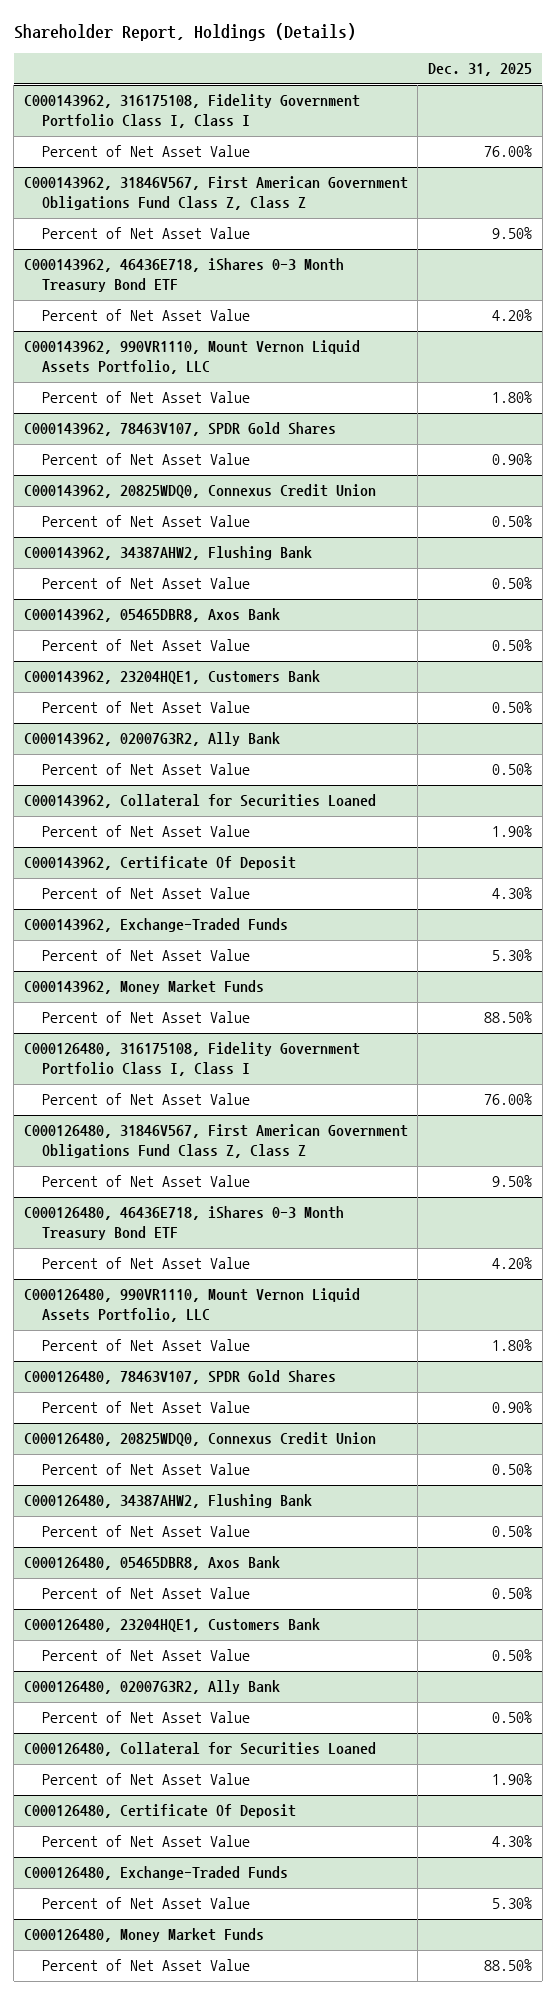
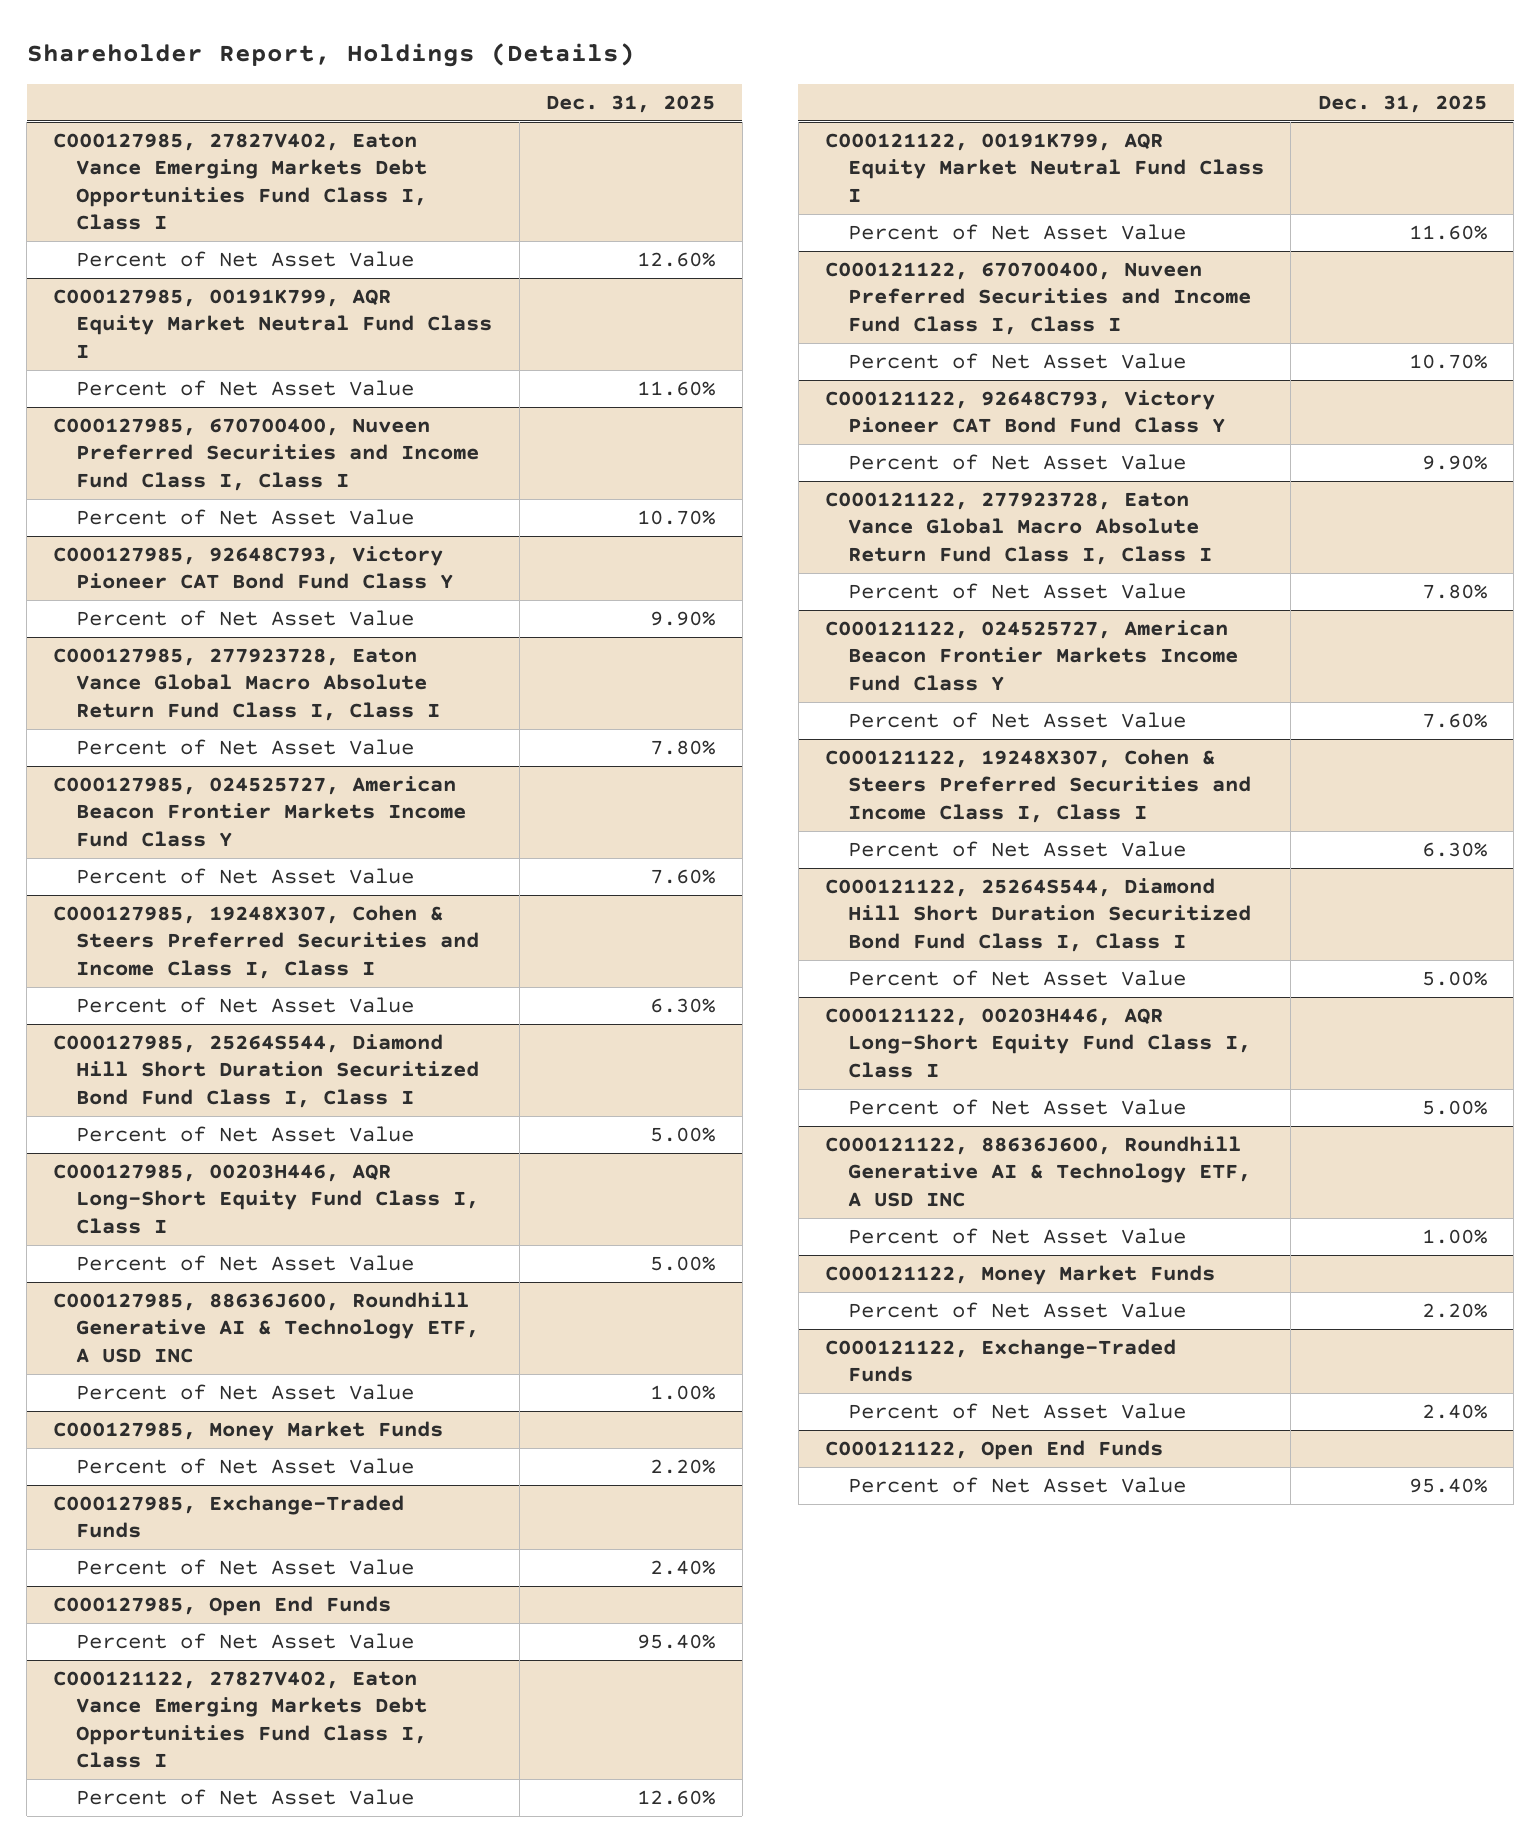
- C000143962, 316175108, Fidelity Government Portfolio Class I, Class I
- Percent of Net Asset Value | 76.00%
- C000143962, 31846V567, First American Government Obligations Fund Class Z, Class Z
- Percent of Net Asset Value | 9.50%
- C000143962, 46436E718, iShares 0-3 Month Treasury Bond ETF
- Percent of Net Asset Value | 4.20%
- C000143962, 990VR1110, Mount Vernon Liquid Assets Portfolio, LLC
- Percent of Net Asset Value | 1.80%
- C000143962, 78463V107, SPDR Gold Shares
- Percent of Net Asset Value | 0.90%
- C000143962, 20825WDQ0, Connexus Credit Union
- Percent of Net Asset Value | 0.50%
- C000143962, 34387AHW2, Flushing Bank
- Percent of Net Asset Value | 0.50%
- C000143962, 05465DBR8, Axos Bank
- Percent of Net Asset Value | 0.50%
- C000143962, 23204HQE1, Customers Bank
- Percent of Net Asset Value | 0.50%
- C000143962, 02007G3R2, Ally Bank
- Percent of Net Asset Value | 0.50%
- C000143962, Collateral for Securities Loaned
- Percent of Net Asset Value | 1.90%
- C000143962, Certificate Of Deposit
- Percent of Net Asset Value | 4.30%
- C000143962, Exchange-Traded Funds
- Percent of Net Asset Value | 5.30%
- C000143962, Money Market Funds
- Percent of Net Asset Value | 88.50%
- C000126480, 316175108, Fidelity Government Portfolio Class I, Class I
- Percent of Net Asset Value | 76.00%
- C000126480, 31846V567, First American Government Obligations Fund Class Z, Class Z
- Percent of Net Asset Value | 9.50%
- C000126480, 46436E718, iShares 0-3 Month Treasury Bond ETF
- Percent of Net Asset Value | 4.20%
- C000126480, 990VR1110, Mount Vernon Liquid Assets Portfolio, LLC
- Percent of Net Asset Value | 1.80%
- C000126480, 78463V107, SPDR Gold Shares
- Percent of Net Asset Value | 0.90%
- C000126480, 20825WDQ0, Connexus Credit Union
- Percent of Net Asset Value | 0.50%
- C000126480, 34387AHW2, Flushing Bank
- Percent of Net Asset Value | 0.50%
- C000126480, 05465DBR8, Axos Bank
- Percent of Net Asset Value | 0.50%
- C000126480, 23204HQE1, Customers Bank
- Percent of Net Asset Value | 0.50%
- C000126480, 02007G3R2, Ally Bank
- Percent of Net Asset Value | 0.50%
- C000126480, Collateral for Securities Loaned
- Percent of Net Asset Value | 1.90%
- C000126480, Certificate Of Deposit
- Percent of Net Asset Value | 4.30%
- C000126480, Exchange-Traded Funds
- Percent of Net Asset Value | 5.30%
- C000126480, Money Market Funds
- Percent of Net Asset Value | 88.50%
+ C000127985, 27827V402, Eaton Vance Emerging Markets Debt Opportunities Fund Class I, Class I
+ Percent of Net Asset Value | 12.60%
+ C000127985, 00191K799, AQR Equity Market Neutral Fund Class I
+ Percent of Net Asset Value | 11.60%
+ C000127985, 670700400, Nuveen Preferred Securities and Income Fund Class I, Class I
+ Percent of Net Asset Value | 10.70%
+ C000127985, 92648C793, Victory Pioneer CAT Bond Fund Class Y
+ Percent of Net Asset Value | 9.90%
+ C000127985, 277923728, Eaton Vance Global Macro Absolute Return Fund Class I, Class I
+ Percent of Net Asset Value | 7.80%
+ C000127985, 024525727, American Beacon Frontier Markets Income Fund Class Y
+ Percent of Net Asset Value | 7.60%
+ C000127985, 19248X307, Cohen & Steers Preferred Securities and Income Class I, Class I
+ Percent of Net Asset Value | 6.30%
+ C000127985, 25264S544, Diamond Hill Short Duration Securitized Bond Fund Class I, Class I
+ Percent of Net Asset Value | 5.00%
+ C000127985, 00203H446, AQR Long-Short Equity Fund Class I, Class I
+ Percent of Net Asset Value | 5.00%
+ C000127985, 88636J600, Roundhill Generative AI & Technology ETF, A USD INC
+ Percent of Net Asset Value | 1.00%
+ C000127985, Money Market Funds
+ Percent of Net Asset Value | 2.20%
+ C000127985, Exchange-Traded Funds
+ Percent of Net Asset Value | 2.40%
+ C000127985, Open End Funds
+ Percent of Net Asset Value | 95.40%
+ C000121122, 27827V402, Eaton Vance Emerging Markets Debt Opportunities Fund Class I, Class I
+ Percent of Net Asset Value | 12.60%
+ C000121122, 00191K799, AQR Equity Market Neutral Fund Class I
+ Percent of Net Asset Value | 11.60%
+ C000121122, 670700400, Nuveen Preferred Securities and Income Fund Class I, Class I
+ Percent of Net Asset Value | 10.70%
+ C000121122, 92648C793, Victory Pioneer CAT Bond Fund Class Y
+ Percent of Net Asset Value | 9.90%
+ C000121122, 277923728, Eaton Vance Global Macro Absolute Return Fund Class I, Class I
+ Percent of Net Asset Value | 7.80%
+ C000121122, 024525727, American Beacon Frontier Markets Income Fund Class Y
+ Percent of Net Asset Value | 7.60%
+ C000121122, 19248X307, Cohen & Steers Preferred Securities and Income Class I, Class I
+ Percent of Net Asset Value | 6.30%
+ C000121122, 25264S544, Diamond Hill Short Duration Securitized Bond Fund Class I, Class I
+ Percent of Net Asset Value | 5.00%
+ C000121122, 00203H446, AQR Long-Short Equity Fund Class I, Class I
+ Percent of Net Asset Value | 5.00%
+ C000121122, 88636J600, Roundhill Generative AI & Technology ETF, A USD INC
+ Percent of Net Asset Value | 1.00%
+ C000121122, Money Market Funds
+ Percent of Net Asset Value | 2.20%
+ C000121122, Exchange-Traded Funds
+ Percent of Net Asset Value | 2.40%
+ C000121122, Open End Funds
+ Percent of Net Asset Value | 95.40%

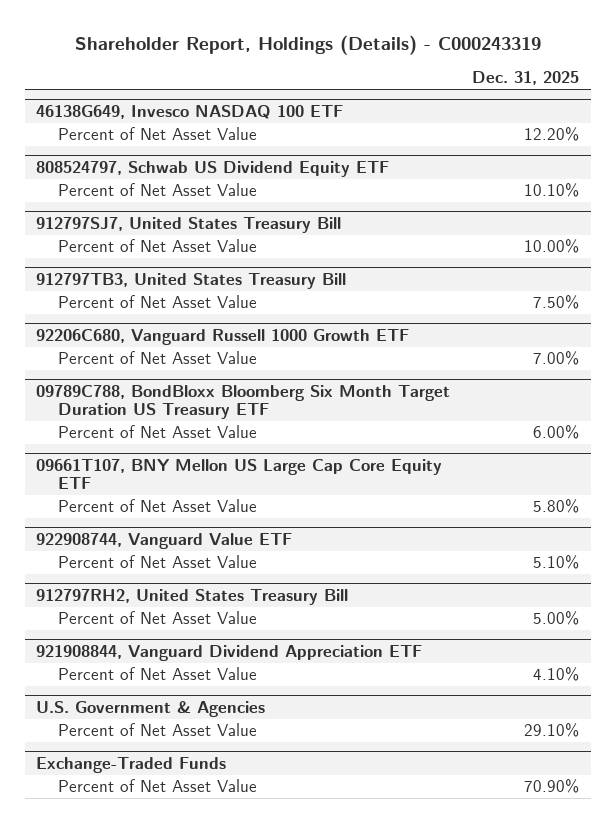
- Shareholder Report, Holdings (Details)
+ Shareholder Report, Holdings (Details) - C000243319
- C000127985, 27827V402, Eaton Vance Emerging Markets Debt Opportunities Fund Class I, Class I
- Percent of Net Asset Value | 12.60%
- C000127985, 00191K799, AQR Equity Market Neutral Fund Class I
- Percent of Net Asset Value | 11.60%
- C000127985, 670700400, Nuveen Preferred Securities and Income Fund Class I, Class I
- Percent of Net Asset Value | 10.70%
- C000127985, 92648C793, Victory Pioneer CAT Bond Fund Class Y
- Percent of Net Asset Value | 9.90%
- C000127985, 277923728, Eaton Vance Global Macro Absolute Return Fund Class I, Class I
- Percent of Net Asset Value | 7.80%
- C000127985, 024525727, American Beacon Frontier Markets Income Fund Class Y
- Percent of Net Asset Value | 7.60%
- C000127985, 19248X307, Cohen & Steers Preferred Securities and Income Class I, Class I
- Percent of Net Asset Value | 6.30%
- C000127985, 25264S544, Diamond Hill Short Duration Securitized Bond Fund Class I, Class I
- Percent of Net Asset Value | 5.00%
- C000127985, 00203H446, AQR Long-Short Equity Fund Class I, Class I
- Percent of Net Asset Value | 5.00%
- C000127985, 88636J600, Roundhill Generative AI & Technology ETF, A USD INC
- Percent of Net Asset Value | 1.00%
- C000127985, Money Market Funds
- Percent of Net Asset Value | 2.20%
- C000127985, Exchange-Traded Funds
- Percent of Net Asset Value | 2.40%
- C000127985, Open End Funds
- Percent of Net Asset Value | 95.40%
- C000121122, 27827V402, Eaton Vance Emerging Markets Debt Opportunities Fund Class I, Class I
- Percent of Net Asset Value | 12.60%
- C000121122, 00191K799, AQR Equity Market Neutral Fund Class I
- Percent of Net Asset Value | 11.60%
- C000121122, 670700400, Nuveen Preferred Securities and Income Fund Class I, Class I
- Percent of Net Asset Value | 10.70%
- C000121122, 92648C793, Victory Pioneer CAT Bond Fund Class Y
- Percent of Net Asset Value | 9.90%
- C000121122, 277923728, Eaton Vance Global Macro Absolute Return Fund Class I, Class I
- Percent of Net Asset Value | 7.80%
- C000121122, 024525727, American Beacon Frontier Markets Income Fund Class Y
- Percent of Net Asset Value | 7.60%
- C000121122, 19248X307, Cohen & Steers Preferred Securities and Income Class I, Class I
- Percent of Net Asset Value | 6.30%
- C000121122, 25264S544, Diamond Hill Short Duration Securitized Bond Fund Class I, Class I
- Percent of Net Asset Value | 5.00%
- C000121122, 00203H446, AQR Long-Short Equity Fund Class I, Class I
+ 46138G649, Invesco NASDAQ 100 ETF
+ Percent of Net Asset Value | 12.20%
+ 808524797, Schwab US Dividend Equity ETF
+ Percent of Net Asset Value | 10.10%
+ 912797SJ7, United States Treasury Bill
+ Percent of Net Asset Value | 10.00%
+ 912797TB3, United States Treasury Bill
+ Percent of Net Asset Value | 7.50%
+ 92206C680, Vanguard Russell 1000 Growth ETF
+ Percent of Net Asset Value | 7.00%
+ 09789C788, BondBloxx Bloomberg Six Month Target Duration US Treasury ETF
+ Percent of Net Asset Value | 6.00%
+ 09661T107, BNY Mellon US Large Cap Core Equity ETF
+ Percent of Net Asset Value | 5.80%
+ 922908744, Vanguard Value ETF
+ Percent of Net Asset Value | 5.10%
+ 912797RH2, United States Treasury Bill
- C000121122, 88636J600, Roundhill Generative AI & Technology ETF, A USD INC
- Percent of Net Asset Value | 1.00%
- C000121122, Money Market Funds
- Percent of Net Asset Value | 2.20%
- C000121122, Exchange-Traded Funds
- Percent of Net Asset Value | 2.40%
- C000121122, Open End Funds
- Percent of Net Asset Value | 95.40%
+ 921908844, Vanguard Dividend Appreciation ETF
+ Percent of Net Asset Value | 4.10%
+ U.S. Government & Agencies
+ Percent of Net Asset Value | 29.10%
+ Exchange-Traded Funds
+ Percent of Net Asset Value | 70.90%

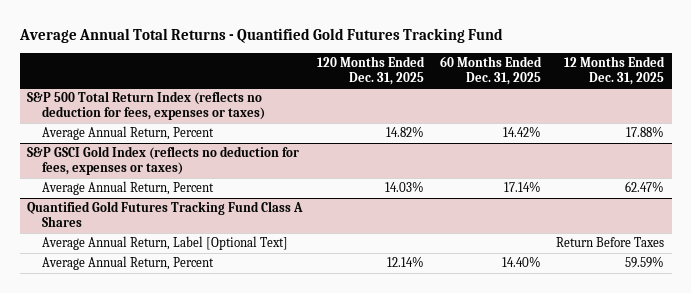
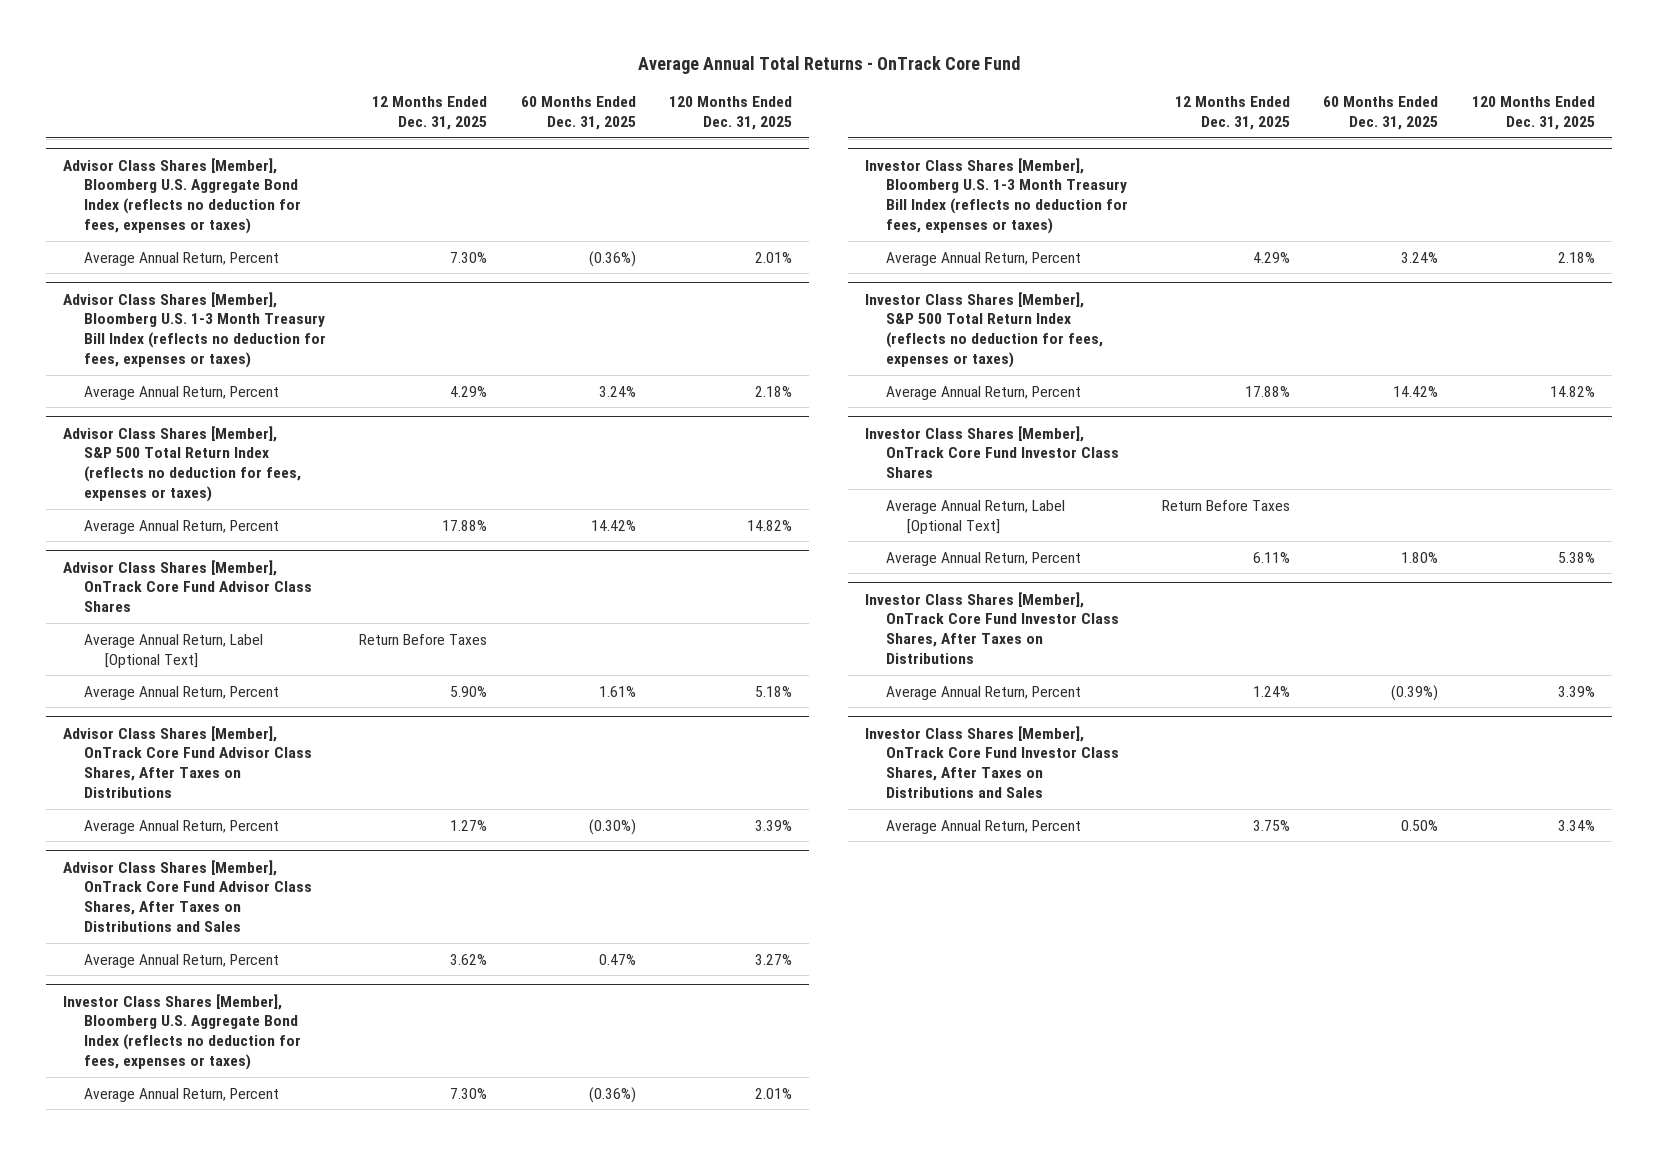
- Average Annual Total Returns - Quantified Gold Futures Tracking Fund
+ Average Annual Total Returns - OnTrack Core Fund
- | 120 Months Ended Dec. 31, 2025 | 60 Months Ended Dec. 31, 2025 | 12 Months Ended Dec. 31, 2025
+ | 12 Months Ended Dec. 31, 2025 | 60 Months Ended Dec. 31, 2025 | 120 Months Ended Dec. 31, 2025
- S&P 500 Total Return Index (reflects no deduction for fees, expenses or taxes)
+ Advisor Class Shares [Member], Bloomberg U.S. Aggregate Bond Index (reflects no deduction for fees, expenses or taxes)
+ Average Annual Return, Percent | 7.30% | (0.36%) | 2.01%
+ Advisor Class Shares [Member], Bloomberg U.S. 1-3 Month Treasury Bill Index (reflects no deduction for fees, expenses or taxes)
+ Average Annual Return, Percent | 4.29% | 3.24% | 2.18%
+ Advisor Class Shares [Member], S&P 500 Total Return Index (reflects no deduction for fees, expenses or taxes)
- S&P GSCI Gold Index (reflects no deduction for fees, expenses or taxes)
- Average Annual Return, Percent | 14.03% | 17.14% | 62.47%
- Quantified Gold Futures Tracking Fund Class A Shares
+ Advisor Class Shares [Member], OnTrack Core Fund Advisor Class Shares
- Average Annual Return, Percent | 12.14% | 14.40% | 59.59%
+ Average Annual Return, Percent | 5.90% | 1.61% | 5.18%
+ Advisor Class Shares [Member], OnTrack Core Fund Advisor Class Shares, After Taxes on Distributions
+ Average Annual Return, Percent | 1.27% | (0.30%) | 3.39%
+ Advisor Class Shares [Member], OnTrack Core Fund Advisor Class Shares, After Taxes on Distributions and Sales
+ Average Annual Return, Percent | 3.62% | 0.47% | 3.27%
+ Investor Class Shares [Member], Bloomberg U.S. Aggregate Bond Index (reflects no deduction for fees, expenses or taxes)
+ Average Annual Return, Percent | 7.30% | (0.36%) | 2.01%
+ Investor Class Shares [Member], Bloomberg U.S. 1-3 Month Treasury Bill Index (reflects no deduction for fees, expenses or taxes)
+ Average Annual Return, Percent | 4.29% | 3.24% | 2.18%
+ Investor Class Shares [Member], S&P 500 Total Return Index (reflects no deduction for fees, expenses or taxes)
+ Average Annual Return, Percent | 17.88% | 14.42% | 14.82%
+ Investor Class Shares [Member], OnTrack Core Fund Investor Class Shares
+ Average Annual Return, Label [Optional Text] | Return Before Taxes | |
+ Average Annual Return, Percent | 6.11% | 1.80% | 5.38%
+ Investor Class Shares [Member], OnTrack Core Fund Investor Class Shares, After Taxes on Distributions
+ Average Annual Return, Percent | 1.24% | (0.39%) | 3.39%
+ Investor Class Shares [Member], OnTrack Core Fund Investor Class Shares, After Taxes on Distributions and Sales
+ Average Annual Return, Percent | 3.75% | 0.50% | 3.34%

